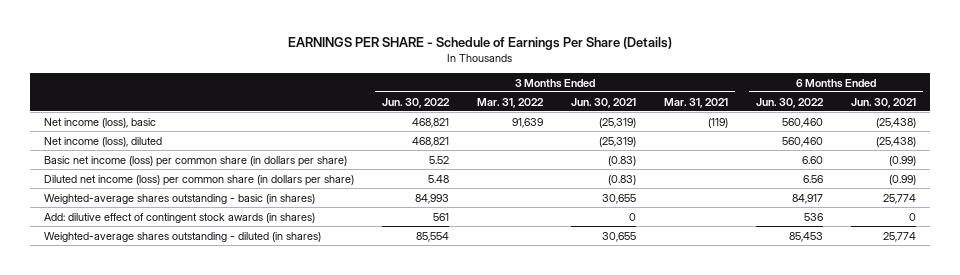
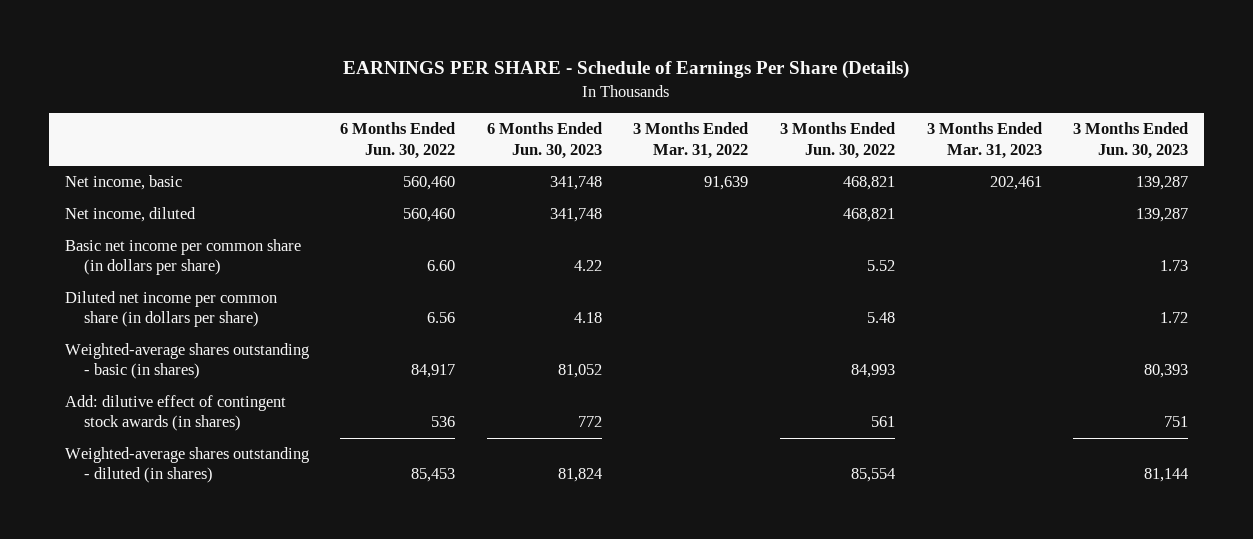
- | 3 Months Ended Jun. 30, 2022 | 3 Months Ended Mar. 31, 2022 | 3 Months Ended Jun. 30, 2021 | 3 Months Ended Mar. 31, 2021 | 6 Months Ended Jun. 30, 2022 | 6 Months Ended Jun. 30, 2021
+ | 6 Months Ended Jun. 30, 2022 | 6 Months Ended Jun. 30, 2023 | 3 Months Ended Mar. 31, 2022 | 3 Months Ended Jun. 30, 2022 | 3 Months Ended Mar. 31, 2023 | 3 Months Ended Jun. 30, 2023
- Net income (loss), basic | 468,821 | 91,639 | (25,319) | (119) | 560,460 | (25,438)
- Net income (loss), diluted | 468,821 | | (25,319) | | 560,460 | (25,438)
- Basic net income (loss) per common share (in dollars per share) | 5.52 | | (0.83) | | 6.60 | (0.99)
- Diluted net income (loss) per common share (in dollars per share) | 5.48 | | (0.83) | | 6.56 | (0.99)
+ Net income, basic | 560,460 | 341,748 | 91,639 | 468,821 | 202,461 | 139,287
+ Net income, diluted | 560,460 | 341,748 | | 468,821 | | 139,287
+ Basic net income per common share (in dollars per share) | 6.60 | 4.22 | | 5.52 | | 1.73
+ Diluted net income per common share (in dollars per share) | 6.56 | 4.18 | | 5.48 | | 1.72

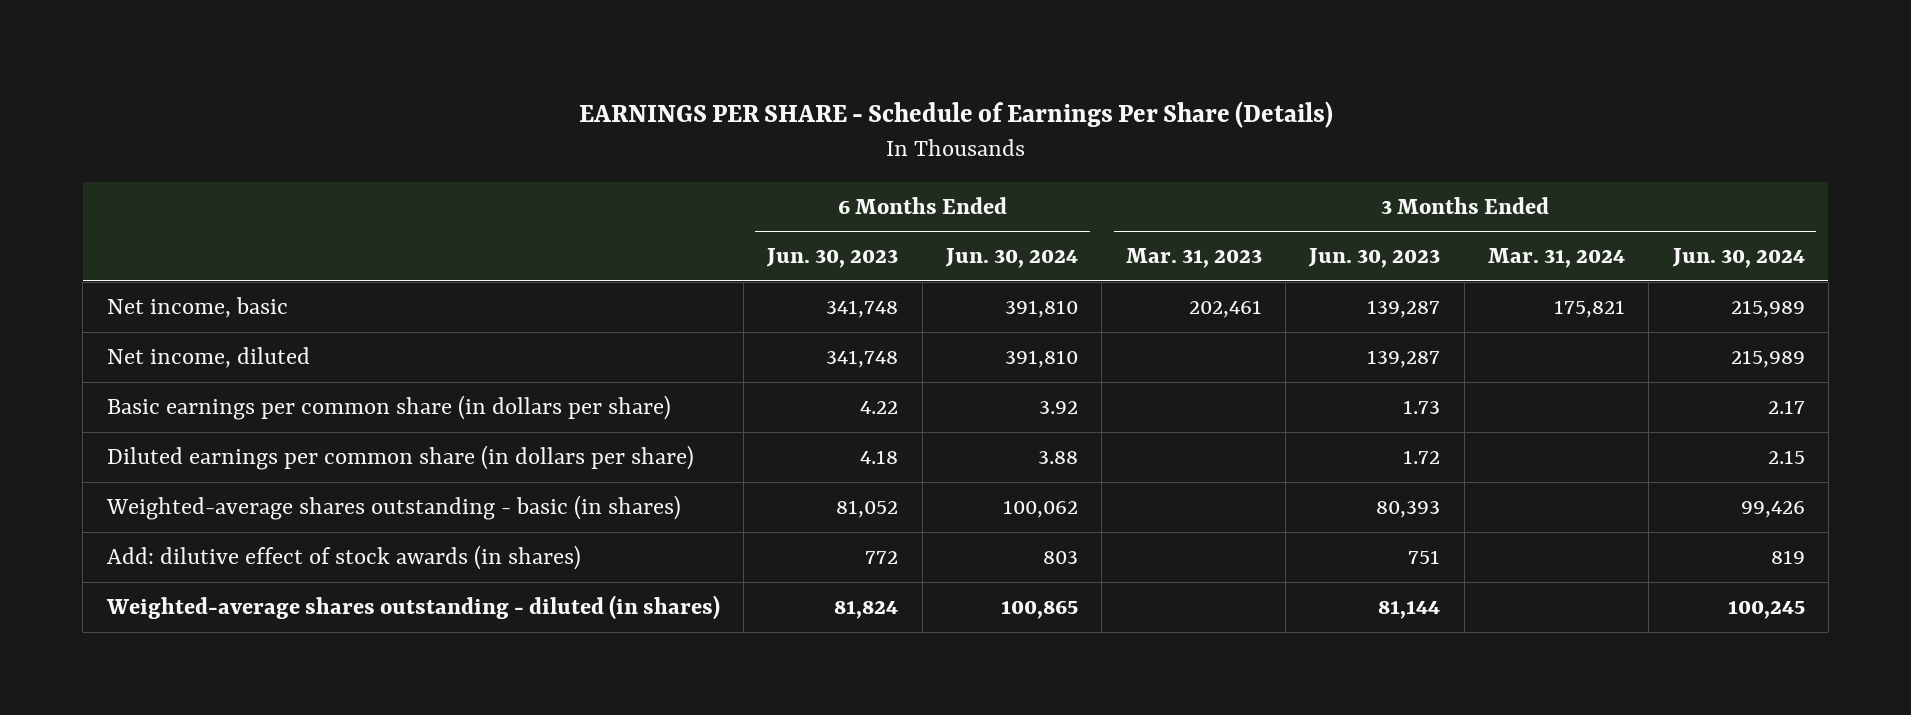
- | 6 Months Ended Jun. 30, 2022 | 6 Months Ended Jun. 30, 2023 | 3 Months Ended Mar. 31, 2022 | 3 Months Ended Jun. 30, 2022 | 3 Months Ended Mar. 31, 2023 | 3 Months Ended Jun. 30, 2023
+ | 6 Months Ended Jun. 30, 2023 | 6 Months Ended Jun. 30, 2024 | 3 Months Ended Mar. 31, 2023 | 3 Months Ended Jun. 30, 2023 | 3 Months Ended Mar. 31, 2024 | 3 Months Ended Jun. 30, 2024
- Basic net income per common share (in dollars per share) | 6.60 | 4.22 | | 5.52 | | 1.73
- Diluted net income per common share (in dollars per share) | 6.56 | 4.18 | | 5.48 | | 1.72
+ Basic earnings per common share (in dollars per share) | 4.22 | 3.92 | | 1.73 | | 2.17
+ Diluted earnings per common share (in dollars per share) | 4.18 | 3.88 | | 1.72 | | 2.15
- Add: dilutive effect of contingent stock awards (in shares) | 536 | 772 | | 561 | | 751
+ Add: dilutive effect of stock awards (in shares) | 772 | 803 | | 751 | | 819

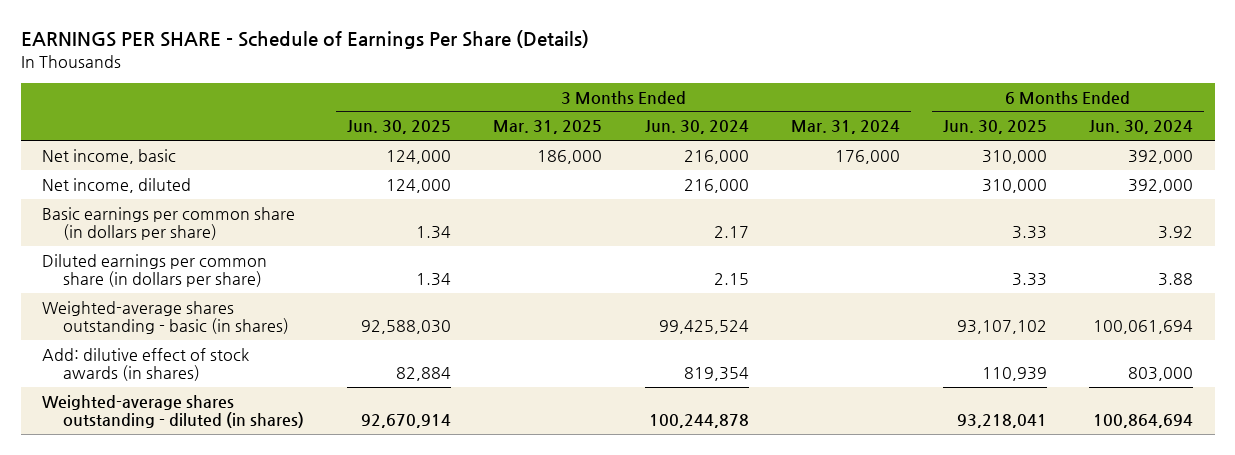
- | 6 Months Ended Jun. 30, 2023 | 6 Months Ended Jun. 30, 2024 | 3 Months Ended Mar. 31, 2023 | 3 Months Ended Jun. 30, 2023 | 3 Months Ended Mar. 31, 2024 | 3 Months Ended Jun. 30, 2024
+ | 3 Months Ended Jun. 30, 2025 | 3 Months Ended Mar. 31, 2025 | 3 Months Ended Jun. 30, 2024 | 3 Months Ended Mar. 31, 2024 | 6 Months Ended Jun. 30, 2025 | 6 Months Ended Jun. 30, 2024
- Net income, basic | 341,748 | 391,810 | 202,461 | 139,287 | 175,821 | 215,989
- Net income, diluted | 341,748 | 391,810 | | 139,287 | | 215,989
+ Net income, basic | 124,000 | 186,000 | 216,000 | 176,000 | 310,000 | 392,000
+ Net income, diluted | 124,000 | | 216,000 | | 310,000 | 392,000
- Weighted-average shares outstanding - basic (in shares) | 81,052 | 100,062 | | 80,393 | | 99,426
- Add: dilutive effect of stock awards (in shares) | 772 | 803 | | 751 | | 819
- Weighted-average shares outstanding - diluted (in shares) | 81,824 | 100,865 | | 81,144 | | 100,245
+ Weighted-average shares outstanding - basic (in shares) | 92,588,030 | | 99,425,524 | | 93,107,102 | 100,061,694
+ Add: dilutive effect of stock awards (in shares) | 82,884 | | 819,354 | | 110,939 | 803,000
+ Weighted-average shares outstanding - diluted (in shares) | 92,670,914 | | 100,244,878 | | 93,218,041 | 100,864,694

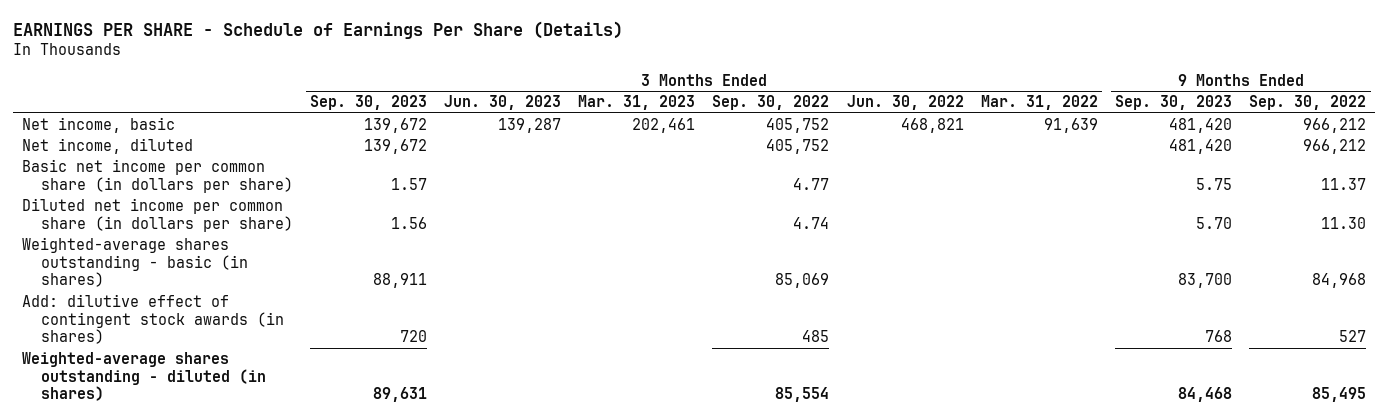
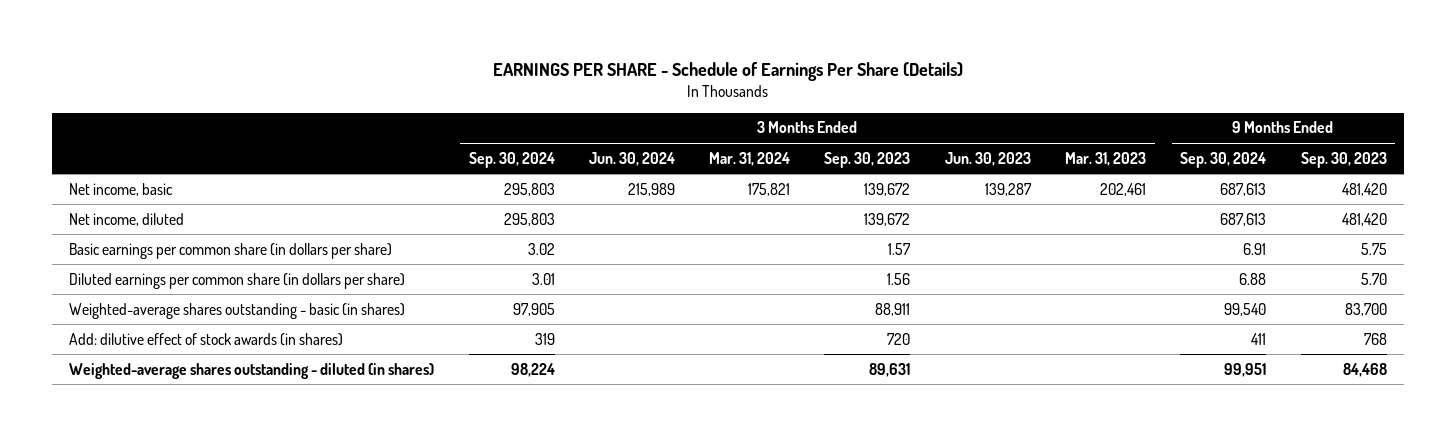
- | 3 Months Ended Sep. 30, 2023 | 3 Months Ended Jun. 30, 2023 | 3 Months Ended Mar. 31, 2023 | 3 Months Ended Sep. 30, 2022 | 3 Months Ended Jun. 30, 2022 | 3 Months Ended Mar. 31, 2022 | 9 Months Ended Sep. 30, 2023 | 9 Months Ended Sep. 30, 2022
+ | 3 Months Ended Sep. 30, 2024 | 3 Months Ended Jun. 30, 2024 | 3 Months Ended Mar. 31, 2024 | 3 Months Ended Sep. 30, 2023 | 3 Months Ended Jun. 30, 2023 | 3 Months Ended Mar. 31, 2023 | 9 Months Ended Sep. 30, 2024 | 9 Months Ended Sep. 30, 2023
- Basic net income per common share (in dollars per share) | 1.57 | | | 4.77 | | | 5.75 | 11.37
- Diluted net income per common share (in dollars per share) | 1.56 | | | 4.74 | | | 5.70 | 11.30
+ Basic earnings per common share (in dollars per share) | 3.02 | | | 1.57 | | | 6.91 | 5.75
+ Diluted earnings per common share (in dollars per share) | 3.01 | | | 1.56 | | | 6.88 | 5.70
- Add: dilutive effect of contingent stock awards (in shares) | 720 | | | 485 | | | 768 | 527
+ Add: dilutive effect of stock awards (in shares) | 319 | | | 720 | | | 411 | 768

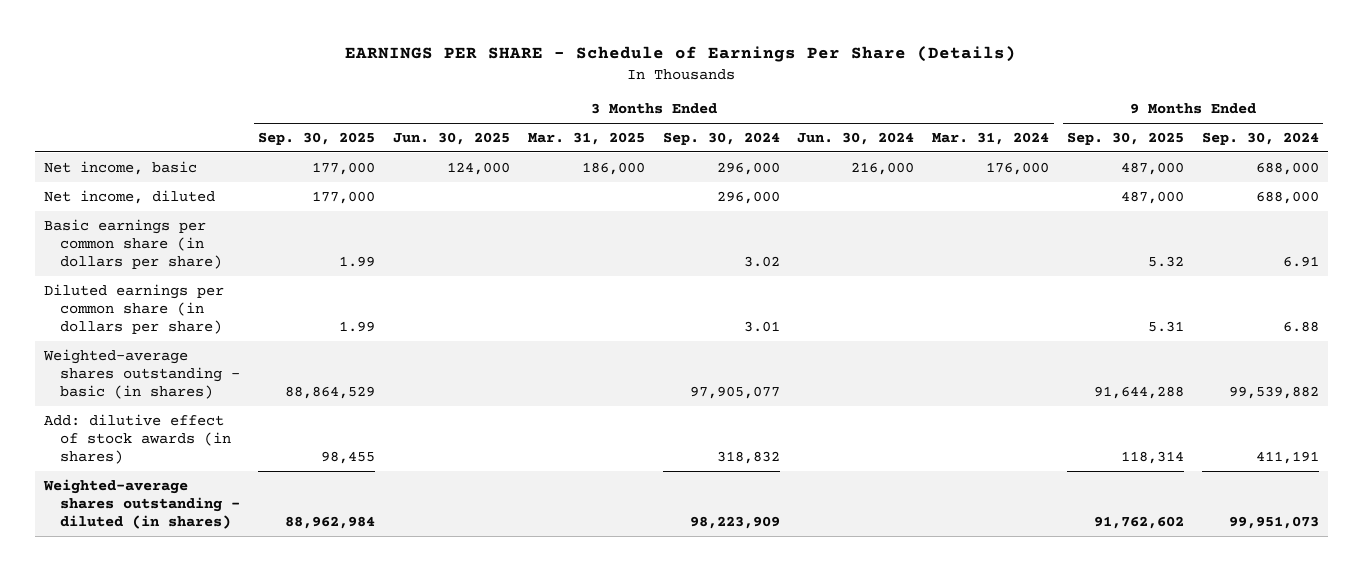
- | 3 Months Ended Sep. 30, 2024 | 3 Months Ended Jun. 30, 2024 | 3 Months Ended Mar. 31, 2024 | 3 Months Ended Sep. 30, 2023 | 3 Months Ended Jun. 30, 2023 | 3 Months Ended Mar. 31, 2023 | 9 Months Ended Sep. 30, 2024 | 9 Months Ended Sep. 30, 2023
+ | 3 Months Ended Sep. 30, 2025 | 3 Months Ended Jun. 30, 2025 | 3 Months Ended Mar. 31, 2025 | 3 Months Ended Sep. 30, 2024 | 3 Months Ended Jun. 30, 2024 | 3 Months Ended Mar. 31, 2024 | 9 Months Ended Sep. 30, 2025 | 9 Months Ended Sep. 30, 2024
- Net income, basic | 295,803 | 215,989 | 175,821 | 139,672 | 139,287 | 202,461 | 687,613 | 481,420
- Net income, diluted | 295,803 | | | 139,672 | | | 687,613 | 481,420
+ Net income, basic | 177,000 | 124,000 | 186,000 | 296,000 | 216,000 | 176,000 | 487,000 | 688,000
+ Net income, diluted | 177,000 | | | 296,000 | | | 487,000 | 688,000
- Weighted-average shares outstanding - basic (in shares) | 97,905 | | | 88,911 | | | 99,540 | 83,700
- Add: dilutive effect of stock awards (in shares) | 319 | | | 720 | | | 411 | 768
- Weighted-average shares outstanding - diluted (in shares) | 98,224 | | | 89,631 | | | 99,951 | 84,468
+ Weighted-average shares outstanding - basic (in shares) | 88,864,529 | | | 97,905,077 | | | 91,644,288 | 99,539,882
+ Add: dilutive effect of stock awards (in shares) | 98,455 | | | 318,832 | | | 118,314 | 411,191
+ Weighted-average shares outstanding - diluted (in shares) | 88,962,984 | | | 98,223,909 | | | 91,762,602 | 99,951,073

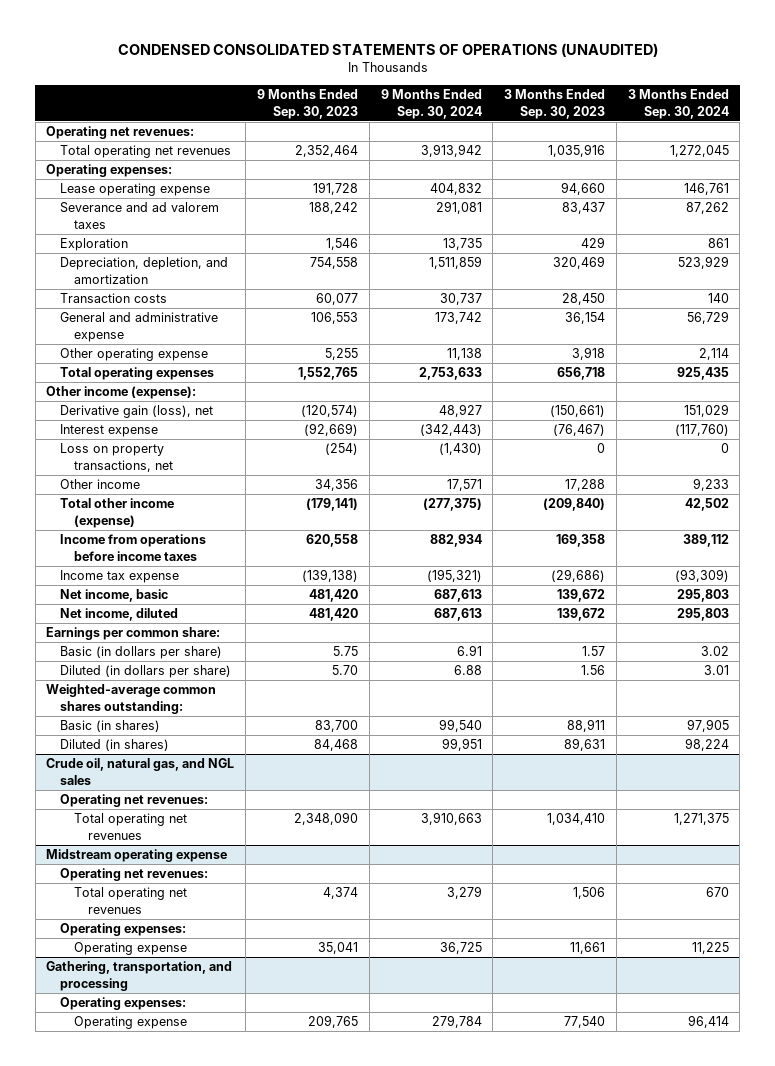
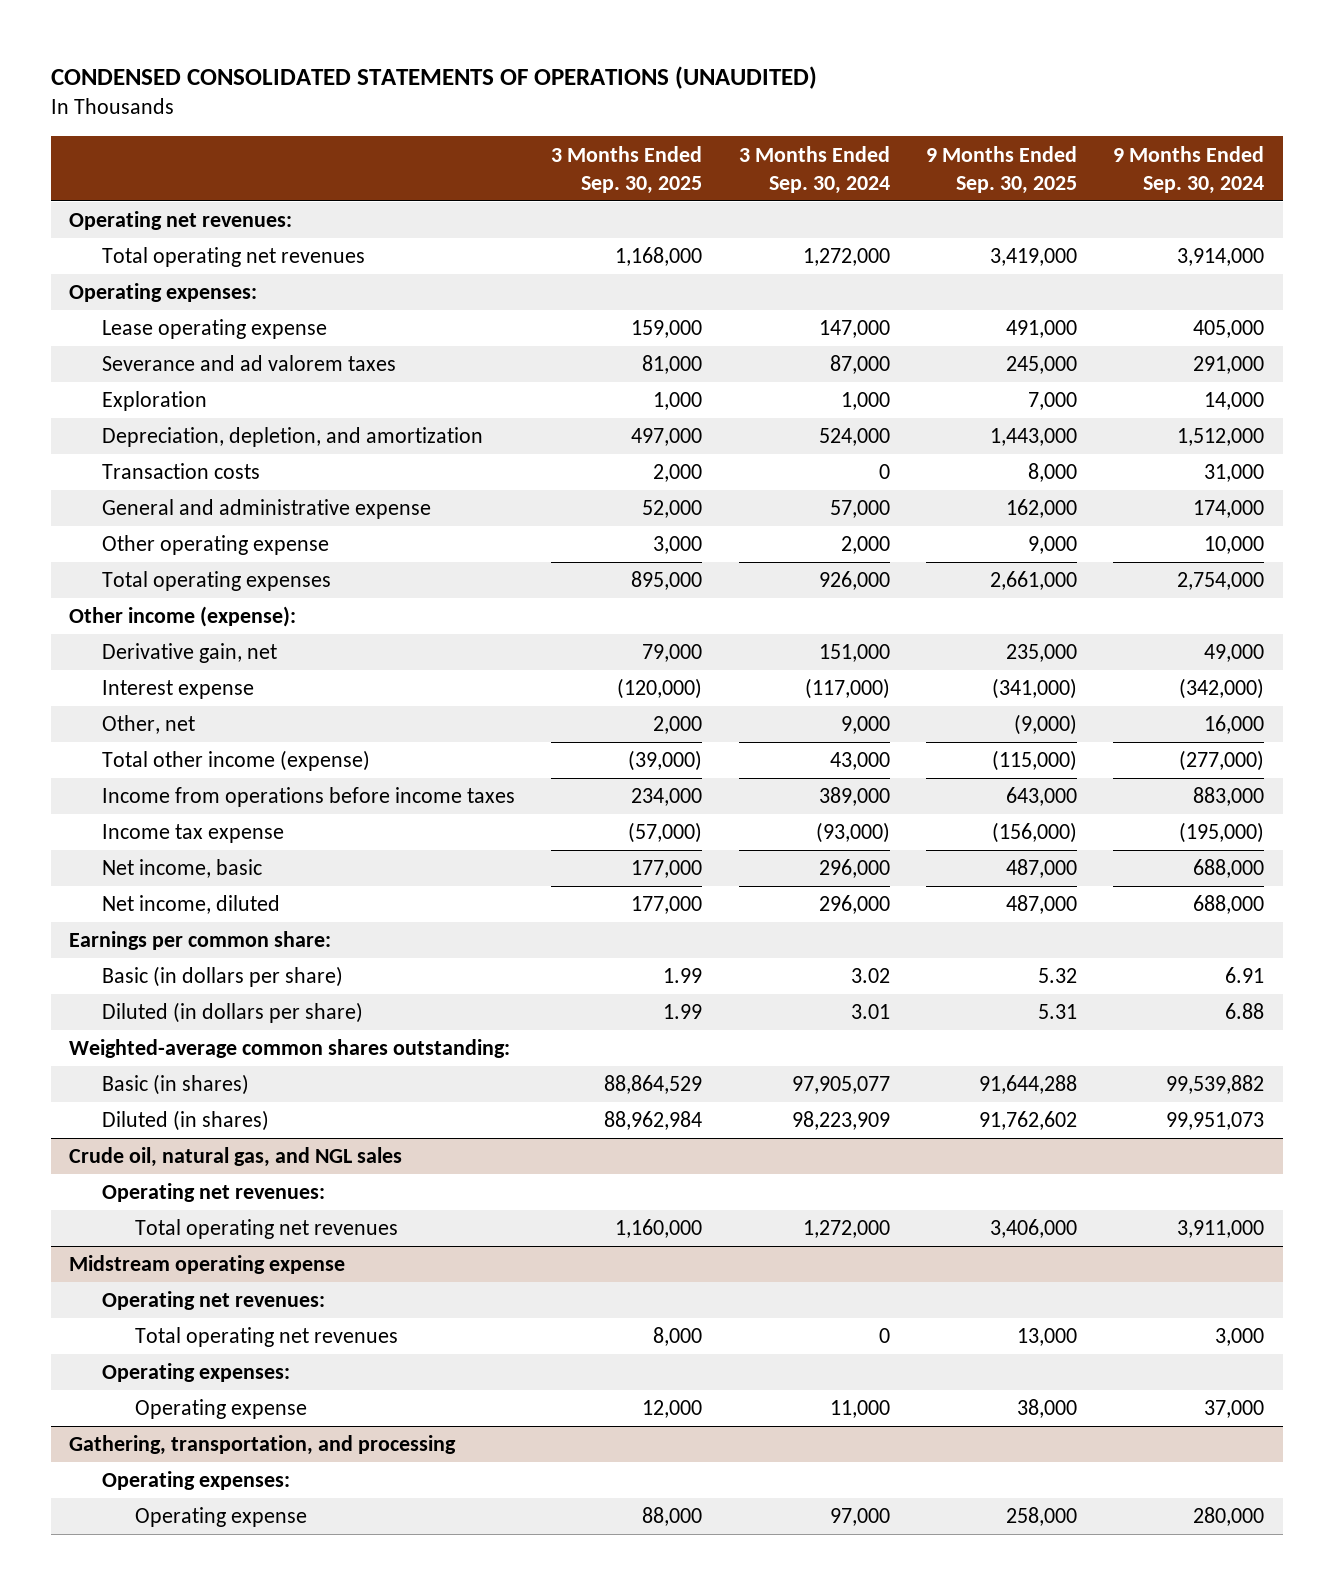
- | 9 Months Ended Sep. 30, 2023 | 9 Months Ended Sep. 30, 2024 | 3 Months Ended Sep. 30, 2023 | 3 Months Ended Sep. 30, 2024
+ | 3 Months Ended Sep. 30, 2025 | 3 Months Ended Sep. 30, 2024 | 9 Months Ended Sep. 30, 2025 | 9 Months Ended Sep. 30, 2024
- Total operating net revenues | 2,352,464 | 3,913,942 | 1,035,916 | 1,272,045
+ Total operating net revenues | 1,168,000 | 1,272,000 | 3,419,000 | 3,914,000
- Lease operating expense | 191,728 | 404,832 | 94,660 | 146,761
- Severance and ad valorem taxes | 188,242 | 291,081 | 83,437 | 87,262
- Exploration | 1,546 | 13,735 | 429 | 861
- Depreciation, depletion, and amortization | 754,558 | 1,511,859 | 320,469 | 523,929
- Transaction costs | 60,077 | 30,737 | 28,450 | 140
- General and administrative expense | 106,553 | 173,742 | 36,154 | 56,729
- Other operating expense | 5,255 | 11,138 | 3,918 | 2,114
- Total operating expenses | 1,552,765 | 2,753,633 | 656,718 | 925,435
+ Lease operating expense | 159,000 | 147,000 | 491,000 | 405,000
+ Severance and ad valorem taxes | 81,000 | 87,000 | 245,000 | 291,000
+ Exploration | 1,000 | 1,000 | 7,000 | 14,000
+ Depreciation, depletion, and amortization | 497,000 | 524,000 | 1,443,000 | 1,512,000
+ Transaction costs | 2,000 | 0 | 8,000 | 31,000
+ General and administrative expense | 52,000 | 57,000 | 162,000 | 174,000
+ Other operating expense | 3,000 | 2,000 | 9,000 | 10,000
+ Total operating expenses | 895,000 | 926,000 | 2,661,000 | 2,754,000
- Derivative gain (loss), net | (120,574) | 48,927 | (150,661) | 151,029
- Interest expense | (92,669) | (342,443) | (76,467) | (117,760)
- Loss on property transactions, net | (254) | (1,430) | 0 | 0
- Other income | 34,356 | 17,571 | 17,288 | 9,233
- Total other income (expense) | (179,141) | (277,375) | (209,840) | 42,502
- Income from operations before income taxes | 620,558 | 882,934 | 169,358 | 389,112
- Income tax expense | (139,138) | (195,321) | (29,686) | (93,309)
- Net income, basic | 481,420 | 687,613 | 139,672 | 295,803
- Net income, diluted | 481,420 | 687,613 | 139,672 | 295,803
+ Derivative gain, net | 79,000 | 151,000 | 235,000 | 49,000
+ Interest expense | (120,000) | (117,000) | (341,000) | (342,000)
+ Other, net | 2,000 | 9,000 | (9,000) | 16,000
+ Total other income (expense) | (39,000) | 43,000 | (115,000) | (277,000)
+ Income from operations before income taxes | 234,000 | 389,000 | 643,000 | 883,000
+ Income tax expense | (57,000) | (93,000) | (156,000) | (195,000)
+ Net income, basic | 177,000 | 296,000 | 487,000 | 688,000
+ Net income, diluted | 177,000 | 296,000 | 487,000 | 688,000
- Basic (in shares) | 83,700 | 99,540 | 88,911 | 97,905
- Diluted (in shares) | 84,468 | 99,951 | 89,631 | 98,224
+ Basic (in shares) | 88,864,529 | 97,905,077 | 91,644,288 | 99,539,882
+ Diluted (in shares) | 88,962,984 | 98,223,909 | 91,762,602 | 99,951,073
@ Crude oil, natural gas, and NGL sales
- Total operating net revenues | 2,348,090 | 3,910,663 | 1,034,410 | 1,271,375
+ Total operating net revenues | 1,160,000 | 1,272,000 | 3,406,000 | 3,911,000
@ Midstream operating expense
- Total operating net revenues | 4,374 | 3,279 | 1,506 | 670
+ Total operating net revenues | 8,000 | 0 | 13,000 | 3,000
- Operating expense | 35,041 | 36,725 | 11,661 | 11,225
+ Operating expense | 12,000 | 11,000 | 38,000 | 37,000
@ Gathering, transportation, and processing
- Operating expense | 209,765 | 279,784 | 77,540 | 96,414
+ Operating expense | 88,000 | 97,000 | 258,000 | 280,000

